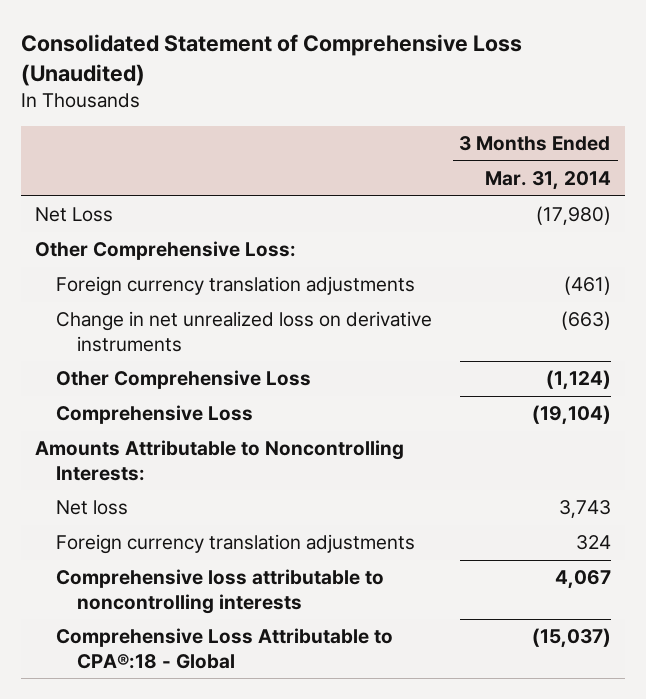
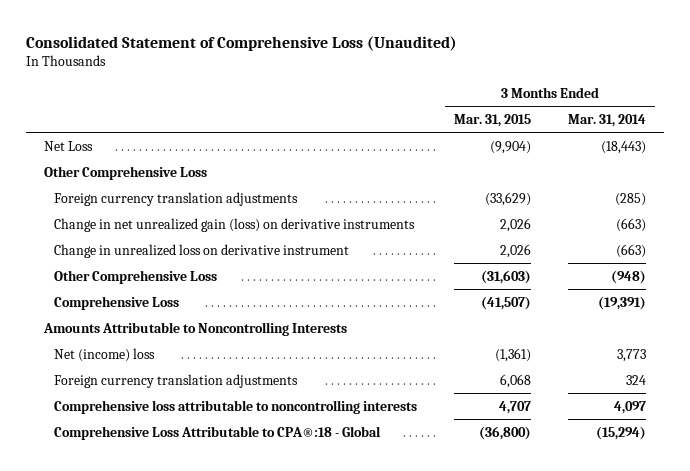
- | 3 Months Ended Mar. 31, 2014
+ | 3 Months Ended Mar. 31, 2015 | 3 Months Ended Mar. 31, 2014
- Net Loss | (17,980)
- Other Comprehensive Loss:
- Foreign currency translation adjustments | (461)
- Change in net unrealized loss on derivative instruments | (663)
- Other Comprehensive Loss | (1,124)
- Comprehensive Loss | (19,104)
- Amounts Attributable to Noncontrolling Interests:
- Net loss | 3,743
+ Net Loss | (9,904) | (18,443)
+ Other Comprehensive Loss
+ Foreign currency translation adjustments | (33,629) | (285)
+ Change in net unrealized gain (loss) on derivative instruments | 2,026 | (663)
+ Change in unrealized loss on derivative instrument | 2,026 | (663)
+ Other Comprehensive Loss | (31,603) | (948)
+ Comprehensive Loss | (41,507) | (19,391)
+ Amounts Attributable to Noncontrolling Interests
+ Net (income) loss | (1,361) | 3,773
- Comprehensive loss attributable to noncontrolling interests | 4,067
- Comprehensive Loss Attributable to CPA®:18 - Global | (15,037)
+ Comprehensive loss attributable to noncontrolling interests | 4,707 | 4,097
+ Comprehensive Loss Attributable to CPA®:18 - Global | (36,800) | (15,294)

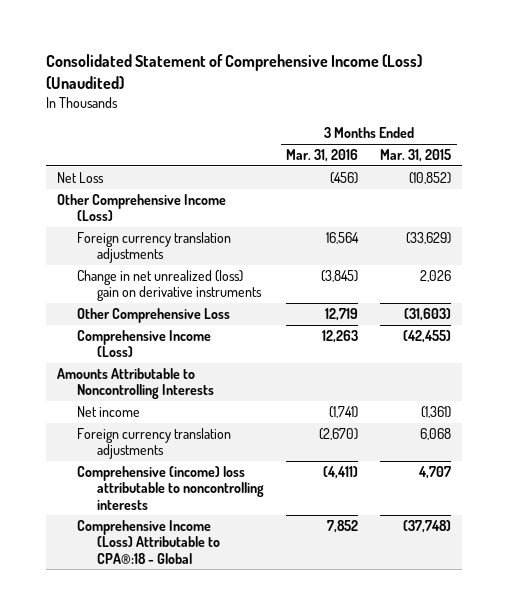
- Consolidated Statement of Comprehensive Loss (Unaudited)
+ Consolidated Statement of Comprehensive Income (Loss) (Unaudited)
- | 3 Months Ended Mar. 31, 2015 | 3 Months Ended Mar. 31, 2014
+ | 3 Months Ended Mar. 31, 2016 | 3 Months Ended Mar. 31, 2015
- Net Loss | (9,904) | (18,443)
- Other Comprehensive Loss
+ Net Loss | (456) | (10,852)
+ Other Comprehensive Income (Loss)
- Change in net unrealized gain (loss) on derivative instruments | 2,026 | (663)
- Change in unrealized loss on derivative instrument | 2,026 | (663)
+ Change in net unrealized (loss) gain on derivative instruments | (3,845) | 2,026
- Comprehensive Loss | (41,507) | (19,391)
+ Comprehensive Income (Loss) | 12,263 | (42,455)
- Net (income) loss | (1,361) | 3,773
+ Net income | (1,741) | (1,361)
- Comprehensive loss attributable to noncontrolling interests | 4,707 | 4,097
- Comprehensive Loss Attributable to CPA®:18 - Global | (36,800) | (15,294)
+ Comprehensive (income) loss attributable to noncontrolling interests | (4,411) | 4,707
+ Comprehensive Income (Loss) Attributable to CPA®:18 - Global | 7,852 | (37,748)

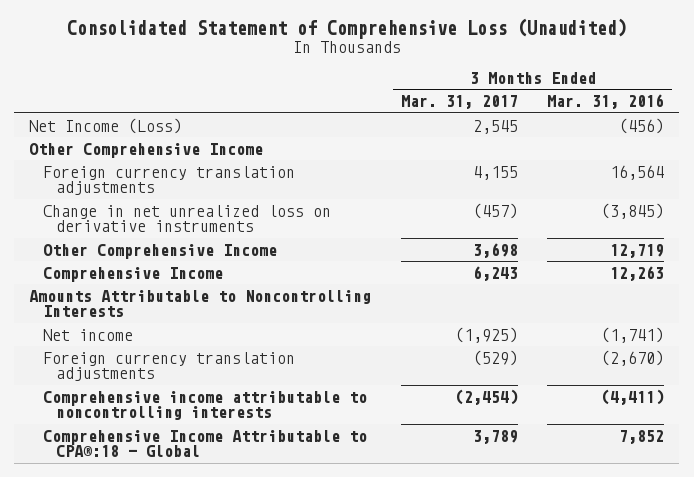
- Consolidated Statement of Comprehensive Income (Loss) (Unaudited)
+ Consolidated Statement of Comprehensive Loss (Unaudited)
- | 3 Months Ended Mar. 31, 2016 | 3 Months Ended Mar. 31, 2015
+ | 3 Months Ended Mar. 31, 2017 | 3 Months Ended Mar. 31, 2016
- Net Loss | (456) | (10,852)
- Other Comprehensive Income (Loss)
+ Net Income (Loss) | 2,545 | (456)
+ Other Comprehensive Income
- Change in net unrealized (loss) gain on derivative instruments | (3,845) | 2,026
- Other Comprehensive Loss | 12,719 | (31,603)
- Comprehensive Income (Loss) | 12,263 | (42,455)
+ Change in net unrealized loss on derivative instruments | (457) | (3,845)
+ Other Comprehensive Income | 3,698 | 12,719
+ Comprehensive Income | 6,243 | 12,263
- Comprehensive (income) loss attributable to noncontrolling interests | (4,411) | 4,707
- Comprehensive Income (Loss) Attributable to CPA®:18 - Global | 7,852 | (37,748)
+ Comprehensive income attributable to noncontrolling interests | (2,454) | (4,411)
+ Comprehensive Income Attributable to CPA®:18 - Global | 3,789 | 7,852

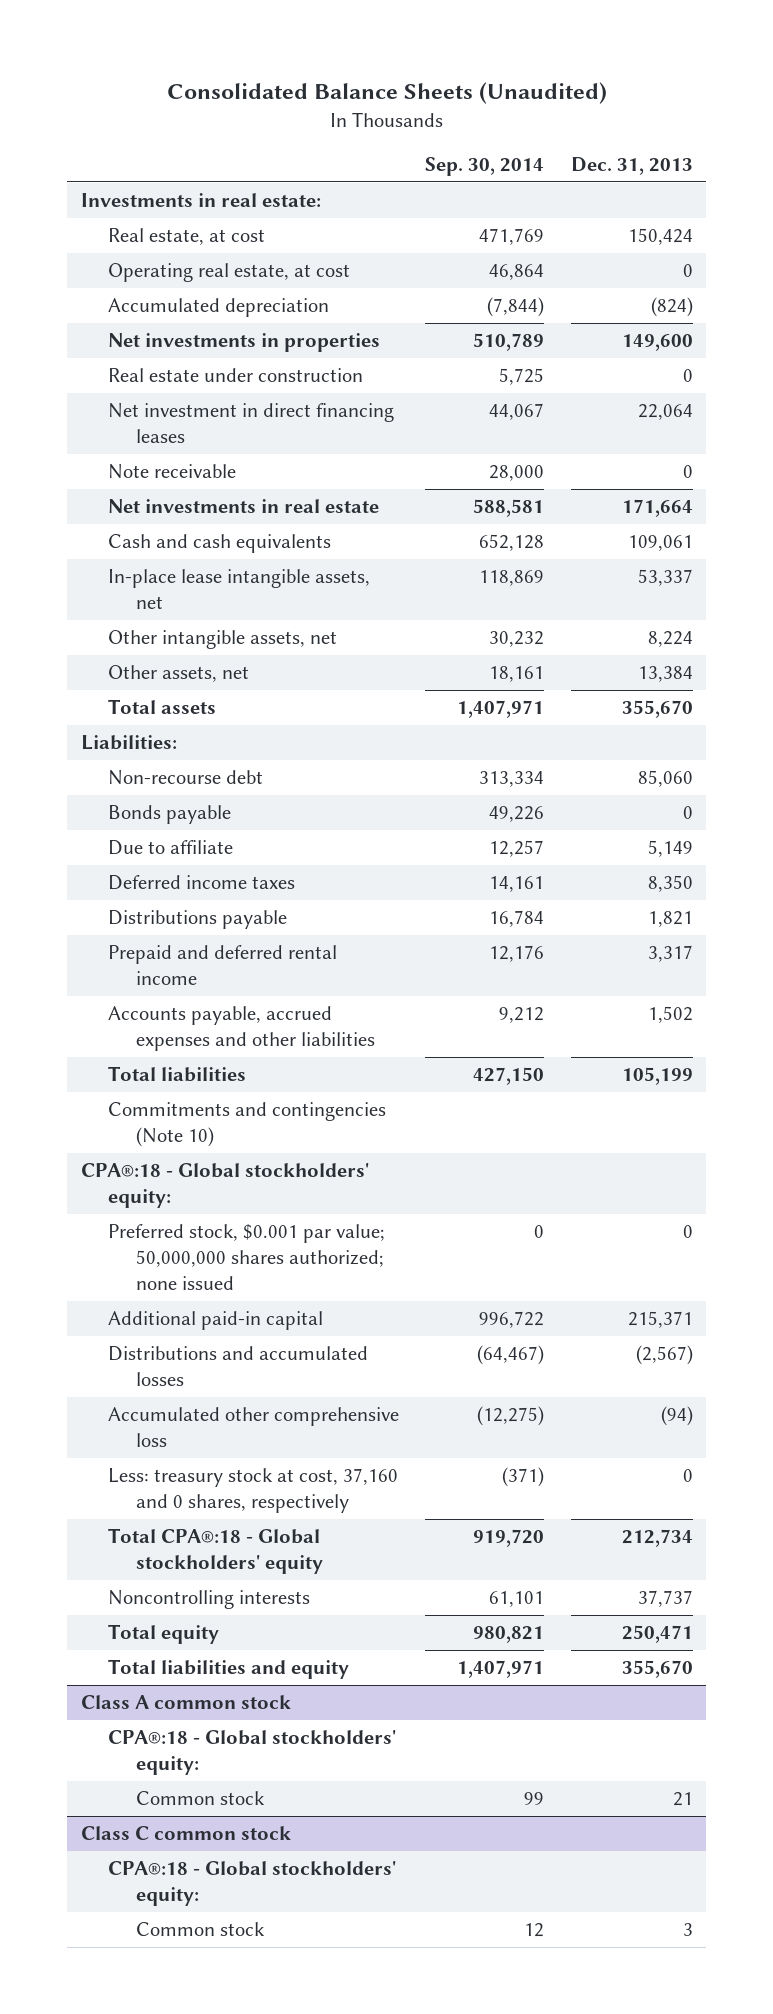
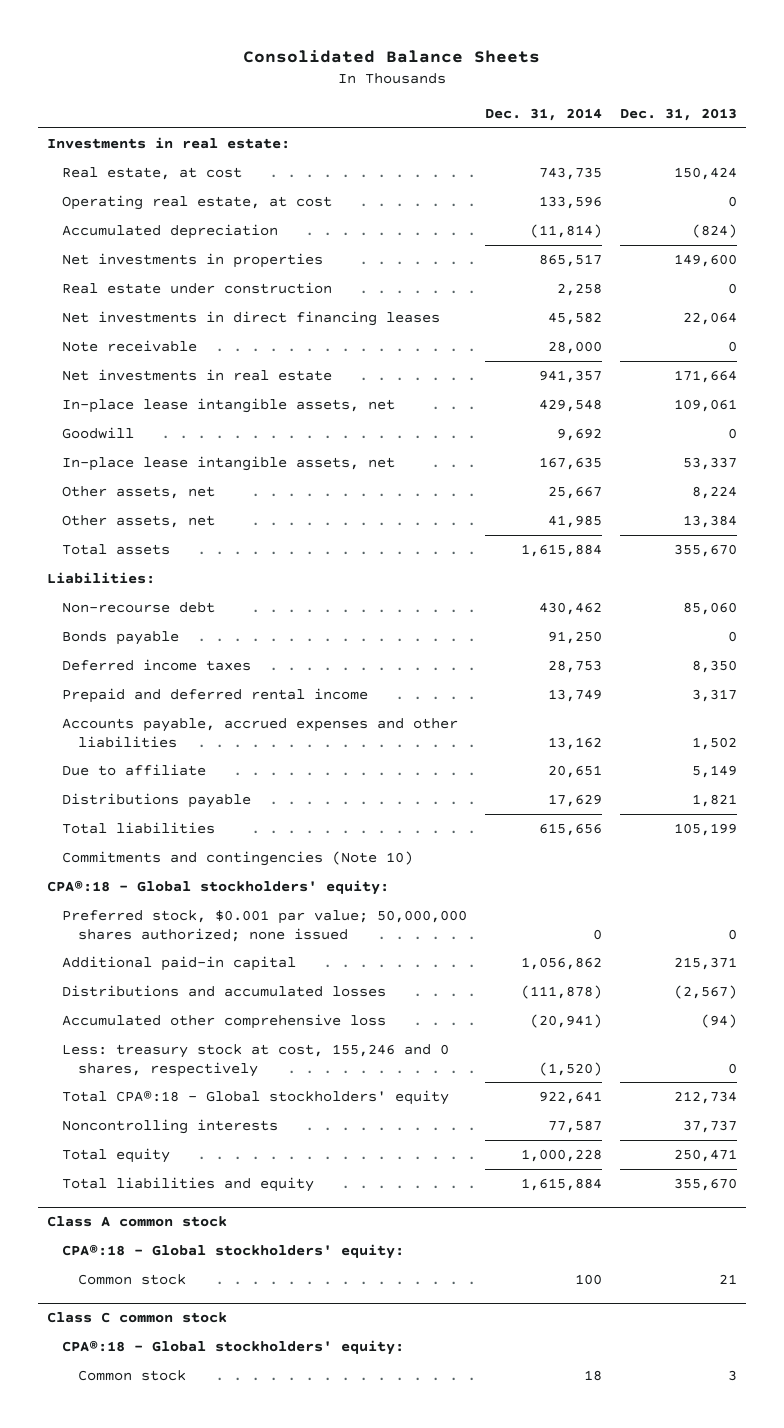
- Consolidated Balance Sheets (Unaudited)
+ Consolidated Balance Sheets
- | Sep. 30, 2014 | Dec. 31, 2013
+ | Dec. 31, 2014 | Dec. 31, 2013
- Net investment in direct financing leases | 44,067 | 22,064
+ Net investments in direct financing leases | 45,582 | 22,064
- Cash and cash equivalents | 652,128 | 109,061
+ In-place lease intangible assets, net | 429,548 | 109,061
+ Goodwill | 9,692 | 0
- Other intangible assets, net | 30,232 | 8,224
+ Other assets, net | 25,667 | 8,224
moved down: Due to affiliate | 20,651 | 5,149
moved down: Distributions payable | 17,629 | 1,821
- Less: treasury stock at cost, 37,160 and 0 shares, respectively | (371) | 0
+ Less: treasury stock at cost, 155,246 and 0 shares, respectively | (1,520) | 0

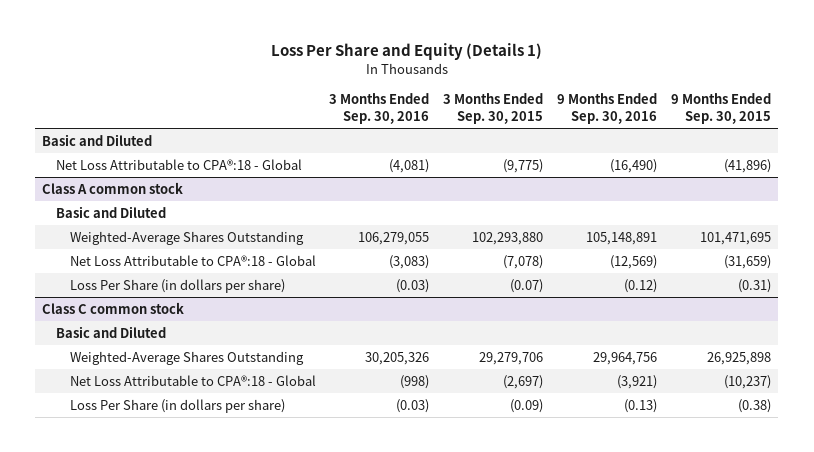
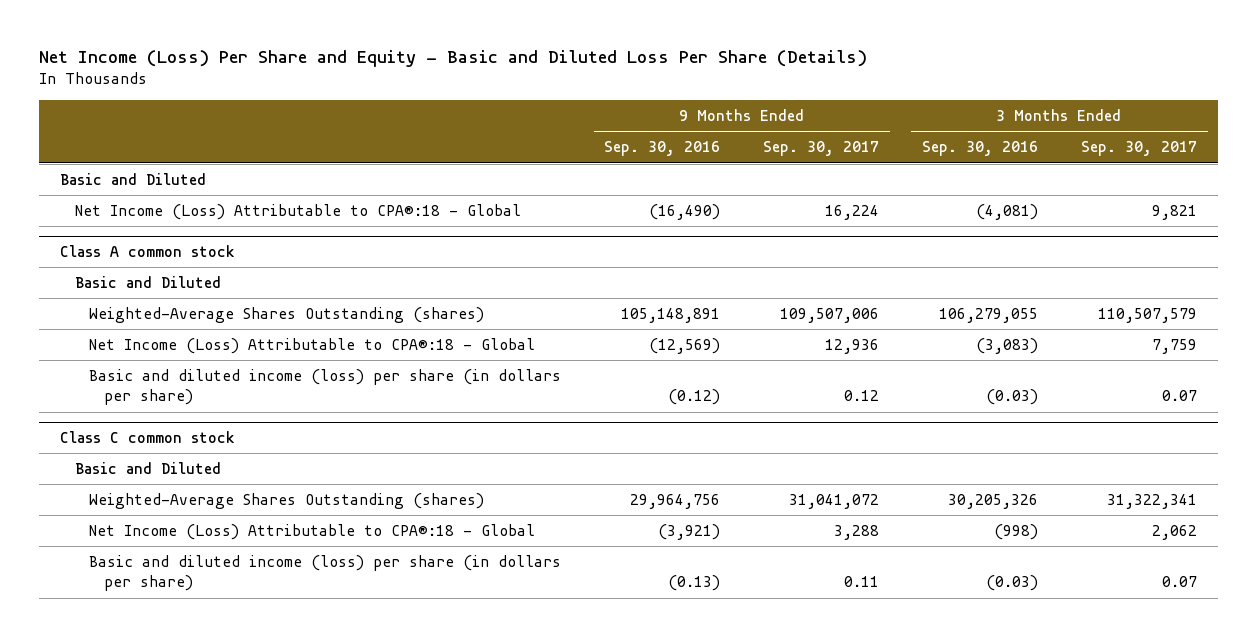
- Loss Per Share and Equity (Details 1)
+ Net Income (Loss) Per Share and Equity - Basic and Diluted Loss Per Share (Details)
- | 3 Months Ended Sep. 30, 2016 | 3 Months Ended Sep. 30, 2015 | 9 Months Ended Sep. 30, 2016 | 9 Months Ended Sep. 30, 2015
+ | 9 Months Ended Sep. 30, 2016 | 9 Months Ended Sep. 30, 2017 | 3 Months Ended Sep. 30, 2016 | 3 Months Ended Sep. 30, 2017
- Net Loss Attributable to CPA®:18 - Global | (4,081) | (9,775) | (16,490) | (41,896)
+ Net Income (Loss) Attributable to CPA®:18 - Global | (16,490) | 16,224 | (4,081) | 9,821
@ Class A common stock
- Weighted-Average Shares Outstanding | 106,279,055 | 102,293,880 | 105,148,891 | 101,471,695
- Net Loss Attributable to CPA®:18 - Global | (3,083) | (7,078) | (12,569) | (31,659)
- Loss Per Share (in dollars per share) | (0.03) | (0.07) | (0.12) | (0.31)
+ Weighted-Average Shares Outstanding (shares) | 105,148,891 | 109,507,006 | 106,279,055 | 110,507,579
+ Net Income (Loss) Attributable to CPA®:18 - Global | (12,569) | 12,936 | (3,083) | 7,759
+ Basic and diluted income (loss) per share (in dollars per share) | (0.12) | 0.12 | (0.03) | 0.07
@ Class C common stock
- Weighted-Average Shares Outstanding | 30,205,326 | 29,279,706 | 29,964,756 | 26,925,898
- Net Loss Attributable to CPA®:18 - Global | (998) | (2,697) | (3,921) | (10,237)
- Loss Per Share (in dollars per share) | (0.03) | (0.09) | (0.13) | (0.38)
+ Weighted-Average Shares Outstanding (shares) | 29,964,756 | 31,041,072 | 30,205,326 | 31,322,341
+ Net Income (Loss) Attributable to CPA®:18 - Global | (3,921) | 3,288 | (998) | 2,062
+ Basic and diluted income (loss) per share (in dollars per share) | (0.13) | 0.11 | (0.03) | 0.07

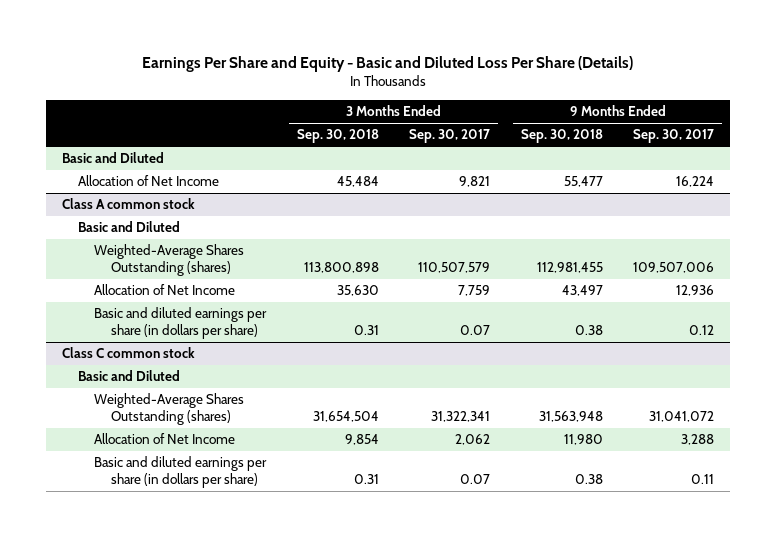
- Net Income (Loss) Per Share and Equity - Basic and Diluted Loss Per Share (Details)
+ Earnings Per Share and Equity - Basic and Diluted Loss Per Share (Details)
- | 9 Months Ended Sep. 30, 2016 | 9 Months Ended Sep. 30, 2017 | 3 Months Ended Sep. 30, 2016 | 3 Months Ended Sep. 30, 2017
+ | 3 Months Ended Sep. 30, 2018 | 3 Months Ended Sep. 30, 2017 | 9 Months Ended Sep. 30, 2018 | 9 Months Ended Sep. 30, 2017
- Net Income (Loss) Attributable to CPA®:18 - Global | (16,490) | 16,224 | (4,081) | 9,821
+ Allocation of Net Income | 45,484 | 9,821 | 55,477 | 16,224
@ Class A common stock
- Net Income (Loss) Attributable to CPA®:18 - Global | (12,569) | 12,936 | (3,083) | 7,759
- Basic and diluted income (loss) per share (in dollars per share) | (0.12) | 0.12 | (0.03) | 0.07
+ Allocation of Net Income | 35,630 | 7,759 | 43,497 | 12,936
+ Basic and diluted earnings per share (in dollars per share) | 0.31 | 0.07 | 0.38 | 0.12
@ Class C common stock
- Net Income (Loss) Attributable to CPA®:18 - Global | (3,921) | 3,288 | (998) | 2,062
- Basic and diluted income (loss) per share (in dollars per share) | (0.13) | 0.11 | (0.03) | 0.07
+ Allocation of Net Income | 9,854 | 2,062 | 11,980 | 3,288
+ Basic and diluted earnings per share (in dollars per share) | 0.31 | 0.07 | 0.38 | 0.11

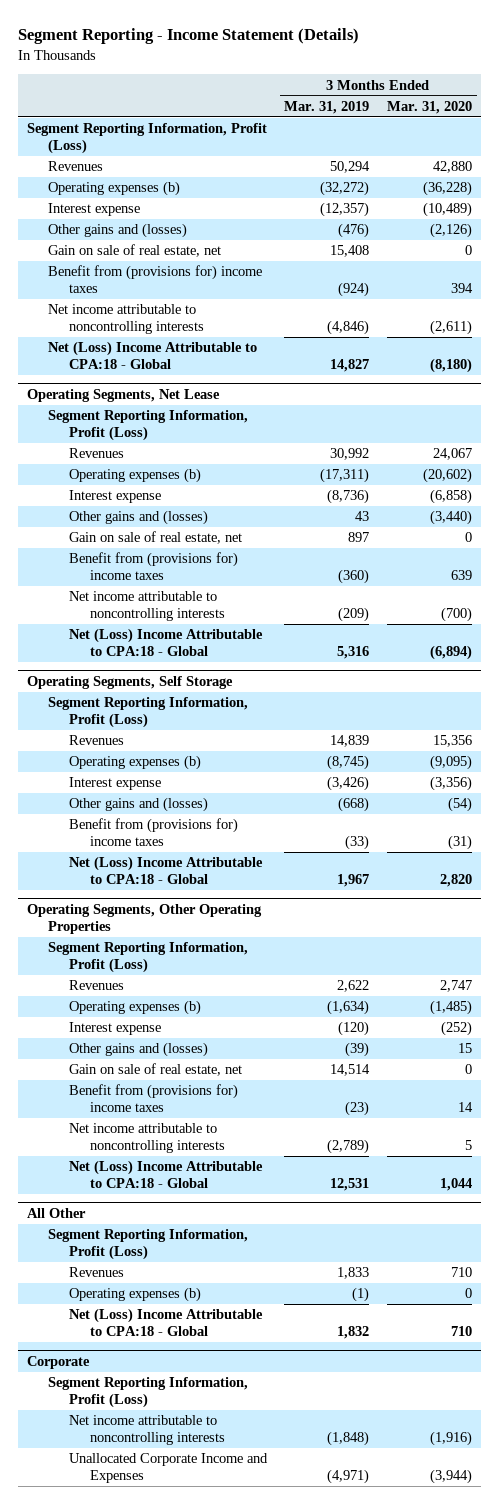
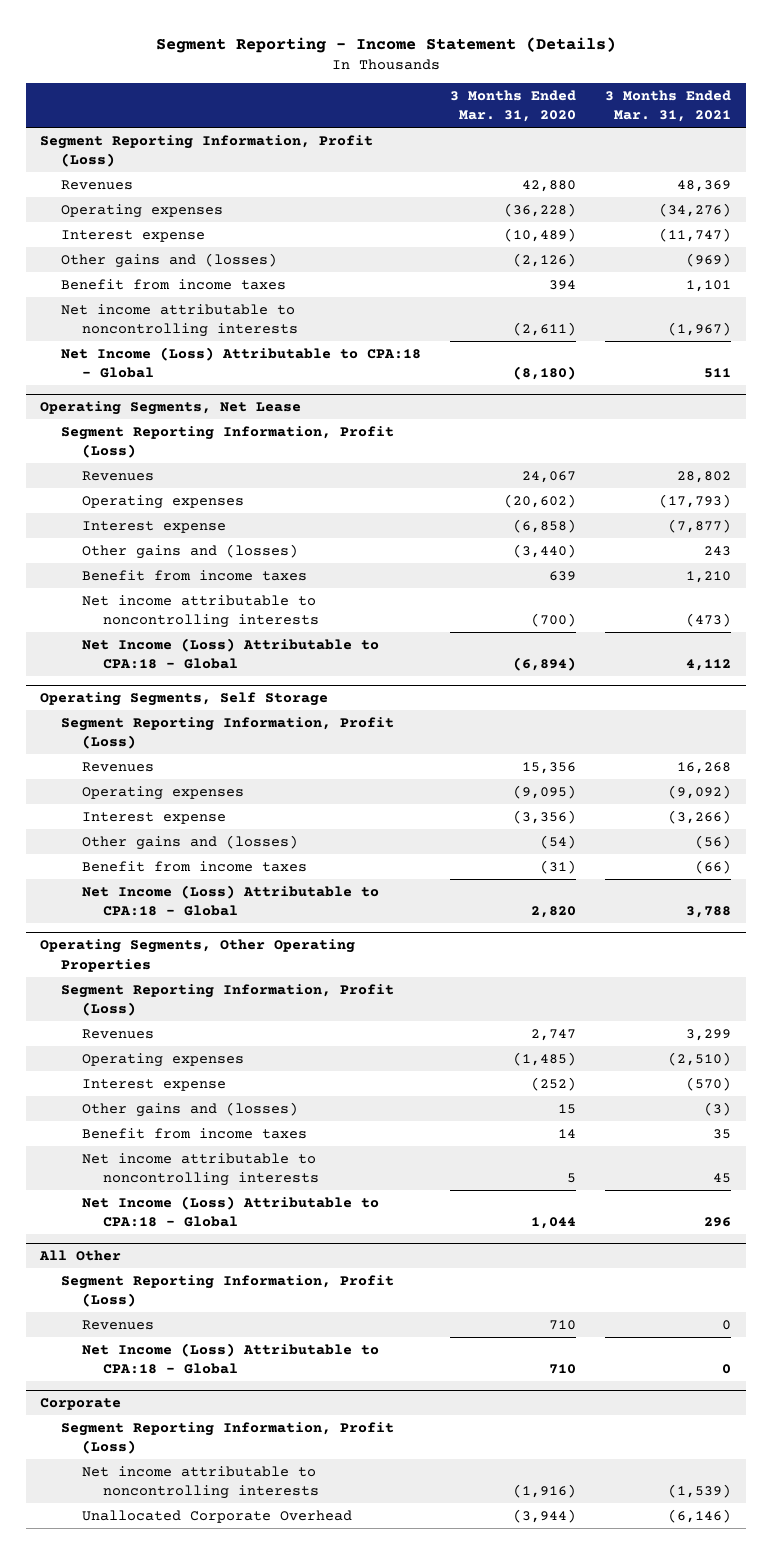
- | 3 Months Ended Mar. 31, 2019 | 3 Months Ended Mar. 31, 2020
+ | 3 Months Ended Mar. 31, 2020 | 3 Months Ended Mar. 31, 2021
- Operating expenses (b) | (32,272) | (36,228)
+ Operating expenses | (36,228) | (34,276)
- Gain on sale of real estate, net | 15,408 | 0
- Benefit from (provisions for) income taxes | (924) | 394
+ Benefit from income taxes | 394 | 1,101
- Net (Loss) Income Attributable to CPA:18 - Global | 14,827 | (8,180)
+ Net Income (Loss) Attributable to CPA:18 - Global | (8,180) | 511
@ Operating Segments, Net Lease
- Operating expenses (b) | (17,311) | (20,602)
+ Operating expenses | (20,602) | (17,793)
- Gain on sale of real estate, net | 897 | 0
- Benefit from (provisions for) income taxes | (360) | 639
+ Benefit from income taxes | 639 | 1,210
- Net (Loss) Income Attributable to CPA:18 - Global | 5,316 | (6,894)
+ Net Income (Loss) Attributable to CPA:18 - Global | (6,894) | 4,112
@ Operating Segments, Self Storage
- Operating expenses (b) | (8,745) | (9,095)
+ Operating expenses | (9,095) | (9,092)
- Benefit from (provisions for) income taxes | (33) | (31)
- Net (Loss) Income Attributable to CPA:18 - Global | 1,967 | 2,820
+ Benefit from income taxes | (31) | (66)
+ Net Income (Loss) Attributable to CPA:18 - Global | 2,820 | 3,788
@ Operating Segments, Other Operating Properties
- Operating expenses (b) | (1,634) | (1,485)
+ Operating expenses | (1,485) | (2,510)
- Gain on sale of real estate, net | 14,514 | 0
- Benefit from (provisions for) income taxes | (23) | 14
+ Benefit from income taxes | 14 | 35
- Net (Loss) Income Attributable to CPA:18 - Global | 12,531 | 1,044
+ Net Income (Loss) Attributable to CPA:18 - Global | 1,044 | 296
@ All Other
- Operating expenses (b) | (1) | 0
- Net (Loss) Income Attributable to CPA:18 - Global | 1,832 | 710
+ Net Income (Loss) Attributable to CPA:18 - Global | 710 | 0
@ Corporate
- Unallocated Corporate Income and Expenses | (4,971) | (3,944)
+ Unallocated Corporate Overhead | (3,944) | (6,146)

